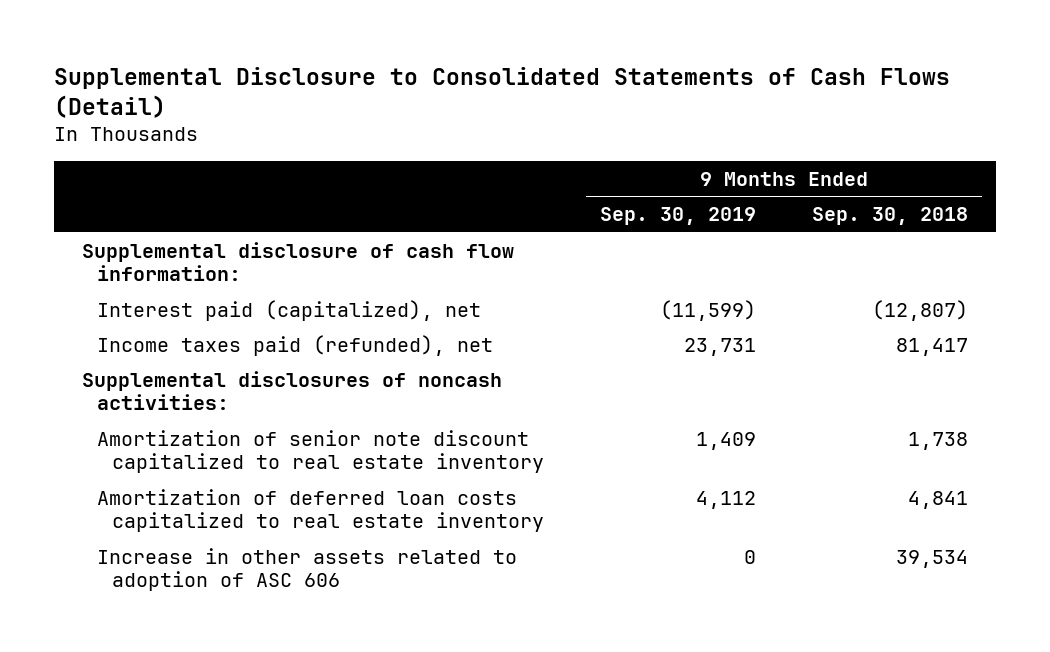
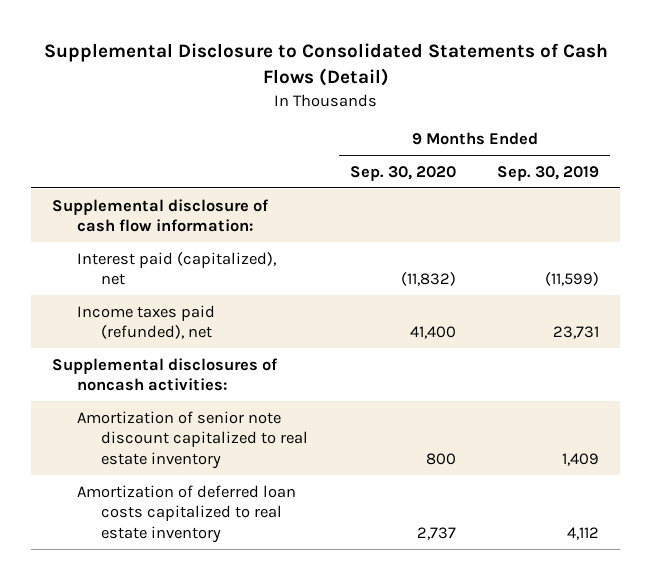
- | 9 Months Ended Sep. 30, 2019 | 9 Months Ended Sep. 30, 2018
+ | 9 Months Ended Sep. 30, 2020 | 9 Months Ended Sep. 30, 2019
- Increase in other assets related to adoption of ASC 606 | 0 | 39,534

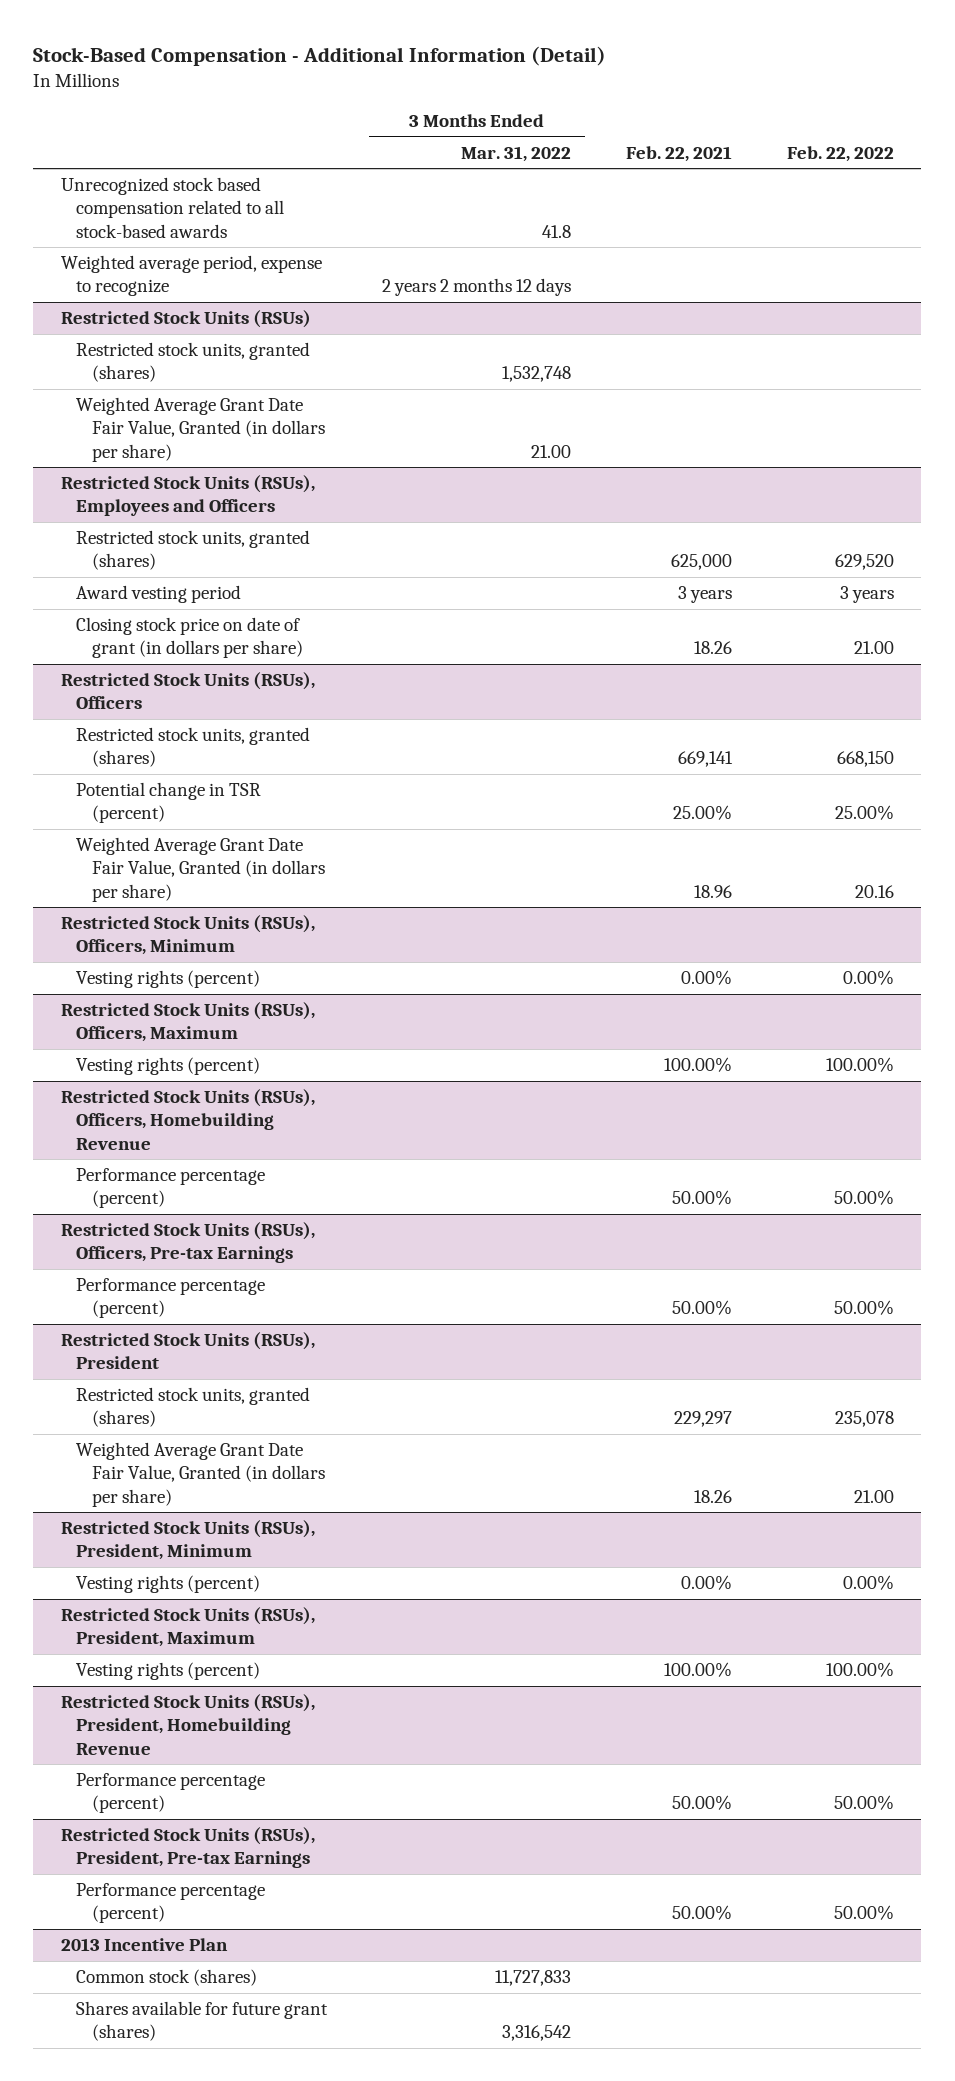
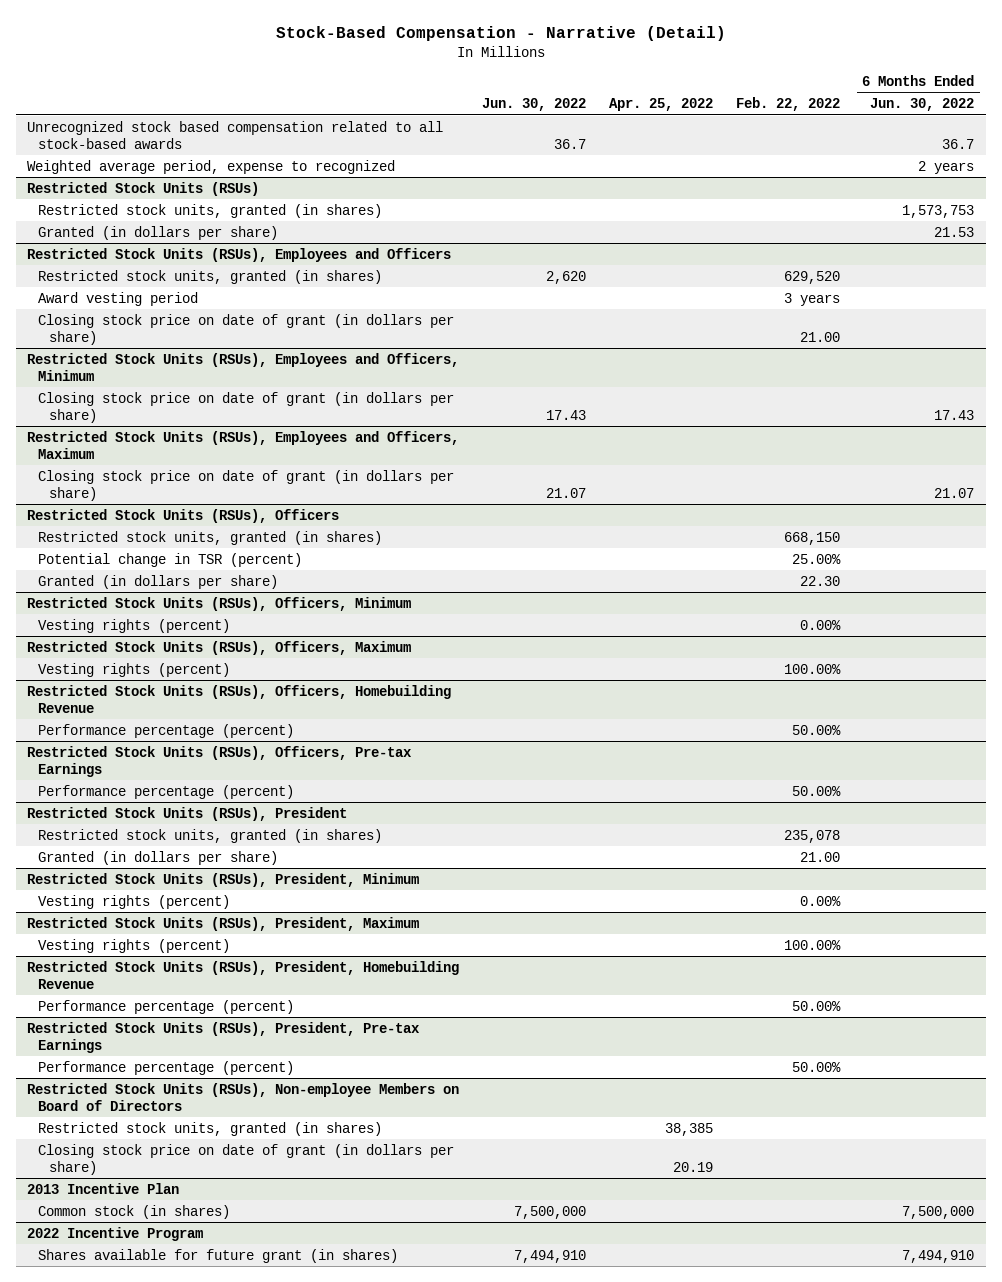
- Stock-Based Compensation - Additional Information (Detail)
+ Stock-Based Compensation - Narrative (Detail)
- | 3 Months Ended Mar. 31, 2022 | Feb. 22, 2021 | Feb. 22, 2022
+ | Jun. 30, 2022 | Apr. 25, 2022 | Feb. 22, 2022 | 6 Months Ended Jun. 30, 2022
- Weighted average period, expense to recognize | 2 years 2 months 12 days | |
+ Weighted average period, expense to recognized | | | | 2 years
@ Restricted Stock Units (RSUs)
- Restricted stock units, granted (shares) | 1,532,748 | |
- Weighted Average Grant Date Fair Value, Granted (in dollars per share) | 21.00 | |
+ Restricted stock units, granted (in shares) | | | | 1,573,753
+ Granted (in dollars per share) | | | | 21.53
@ Restricted Stock Units (RSUs), Employees and Officers
- Restricted stock units, granted (shares) | | 625,000 | 629,520
+ Restricted stock units, granted (in shares) | 2,620 | | 629,520 |
+ Restricted Stock Units (RSUs), Employees and Officers, Minimum
+ Closing stock price on date of grant (in dollars per share) | 17.43 | | | 17.43
+ Restricted Stock Units (RSUs), Employees and Officers, Maximum
+ Closing stock price on date of grant (in dollars per share) | 21.07 | | | 21.07
@ Restricted Stock Units (RSUs), Officers
- Restricted stock units, granted (shares) | | 669,141 | 668,150
+ Restricted stock units, granted (in shares) | | | 668,150 |
- Weighted Average Grant Date Fair Value, Granted (in dollars per share) | | 18.96 | 20.16
+ Granted (in dollars per share) | | | 22.30 |
@ Restricted Stock Units (RSUs), President
- Restricted stock units, granted (shares) | | 229,297 | 235,078
- Weighted Average Grant Date Fair Value, Granted (in dollars per share) | | 18.26 | 21.00
+ Restricted stock units, granted (in shares) | | | 235,078 |
+ Granted (in dollars per share) | | | 21.00 |
+ Restricted Stock Units (RSUs), Non-employee Members on Board of Directors
+ Restricted stock units, granted (in shares) | | 38,385 | |
+ Closing stock price on date of grant (in dollars per share) | | 20.19 | |
@ 2013 Incentive Plan
- Common stock (shares) | 11,727,833 | |
- Shares available for future grant (shares) | 3,316,542 | |
+ Common stock (in shares) | 7,500,000 | | | 7,500,000
+ 2022 Incentive Program
+ Shares available for future grant (in shares) | 7,494,910 | | | 7,494,910

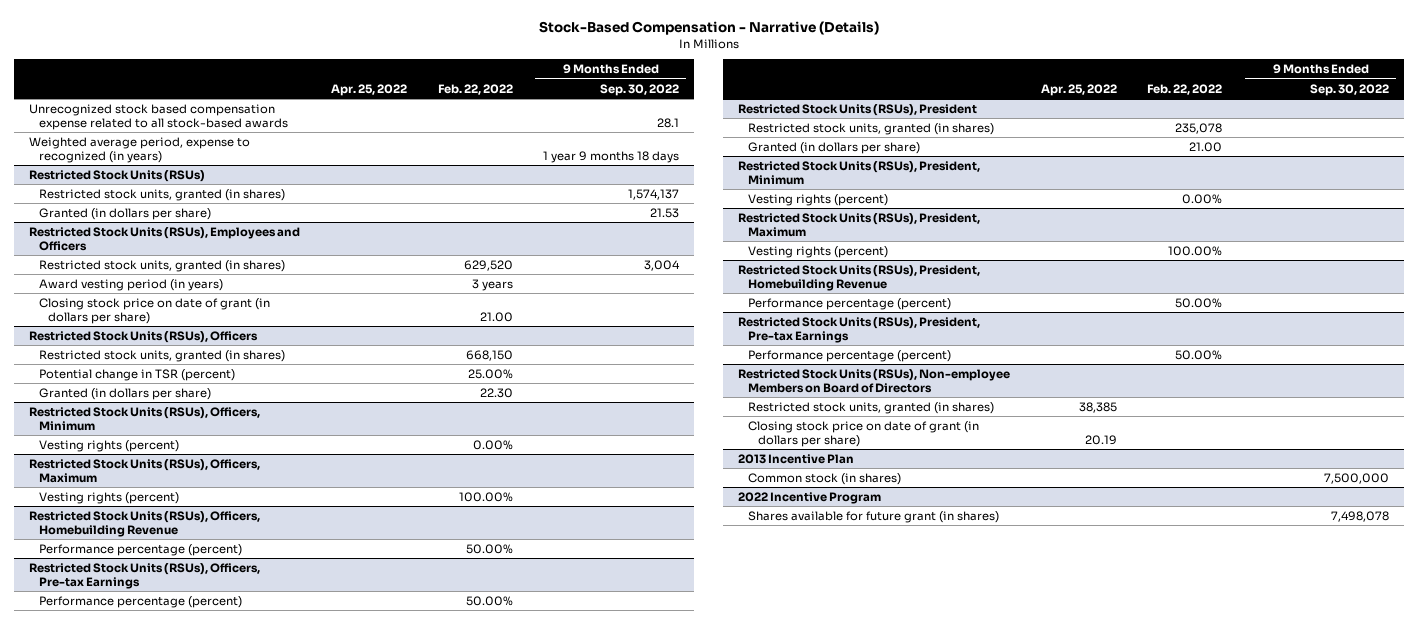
- Stock-Based Compensation - Narrative (Detail)
+ Stock-Based Compensation - Narrative (Details)
- | Jun. 30, 2022 | Apr. 25, 2022 | Feb. 22, 2022 | 6 Months Ended Jun. 30, 2022
+ | Apr. 25, 2022 | Feb. 22, 2022 | 9 Months Ended Sep. 30, 2022
- Unrecognized stock based compensation related to all stock-based awards | 36.7 | | | 36.7
- Weighted average period, expense to recognized | | | | 2 years
+ Unrecognized stock based compensation expense related to all stock-based awards | | | 28.1
+ Weighted average period, expense to recognized (in years) | | | 1 year 9 months 18 days
@ Restricted Stock Units (RSUs), Employees and Officers
- Award vesting period | | | 3 years |
+ Award vesting period (in years) | | 3 years |
- Restricted Stock Units (RSUs), Employees and Officers, Minimum
- Closing stock price on date of grant (in dollars per share) | 17.43 | | | 17.43
- Restricted Stock Units (RSUs), Employees and Officers, Maximum
- Closing stock price on date of grant (in dollars per share) | 21.07 | | | 21.07

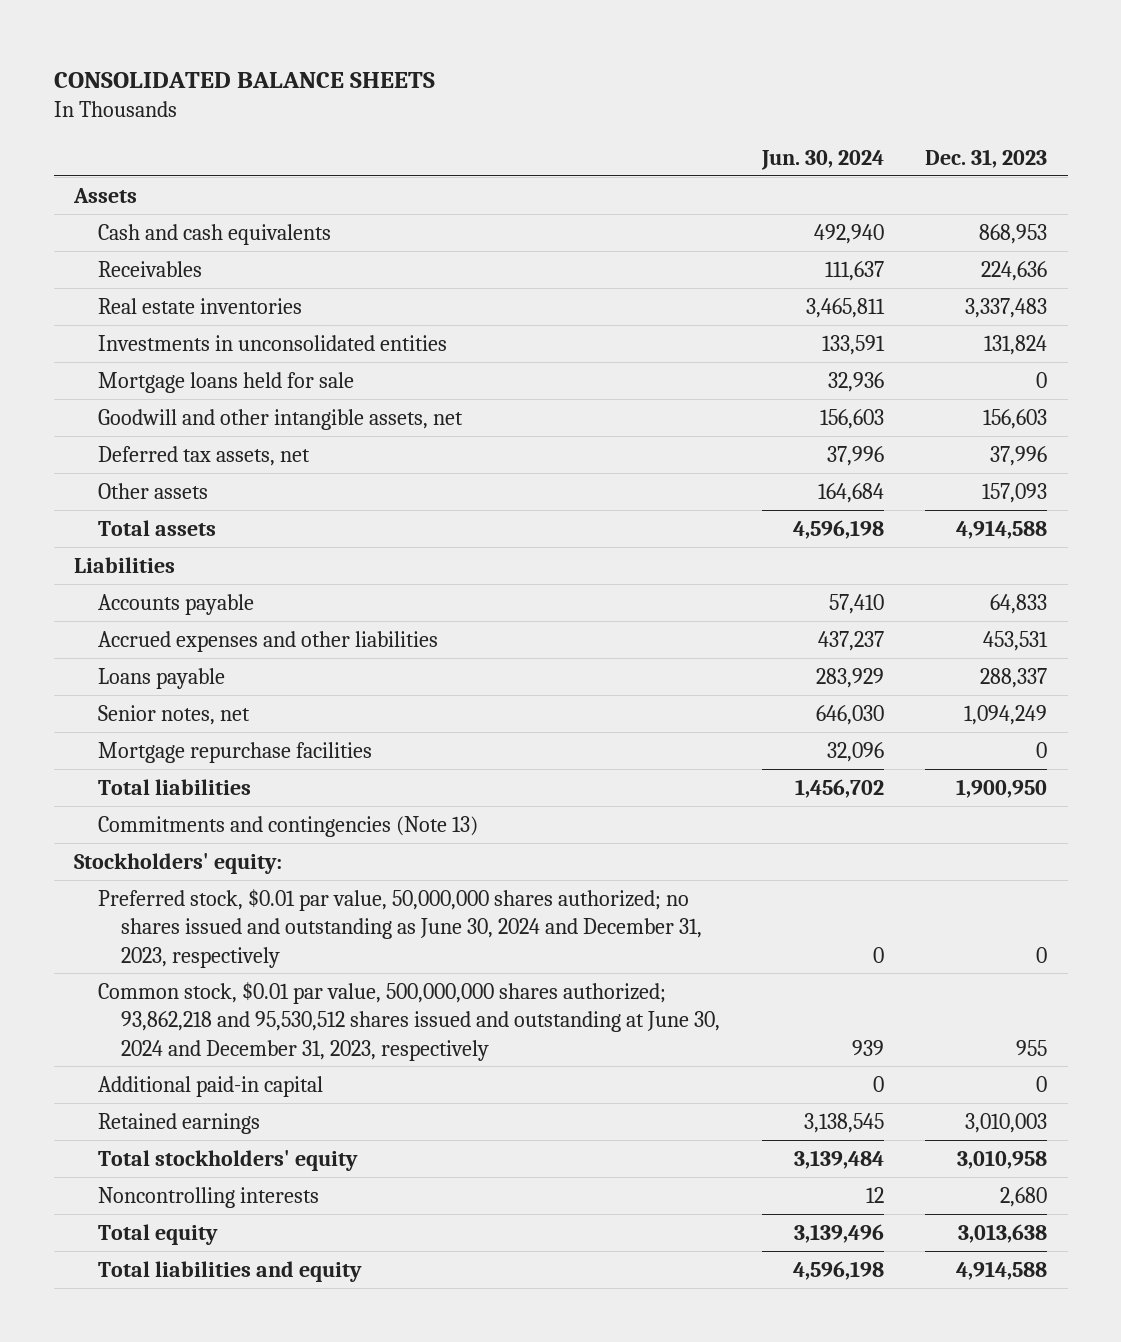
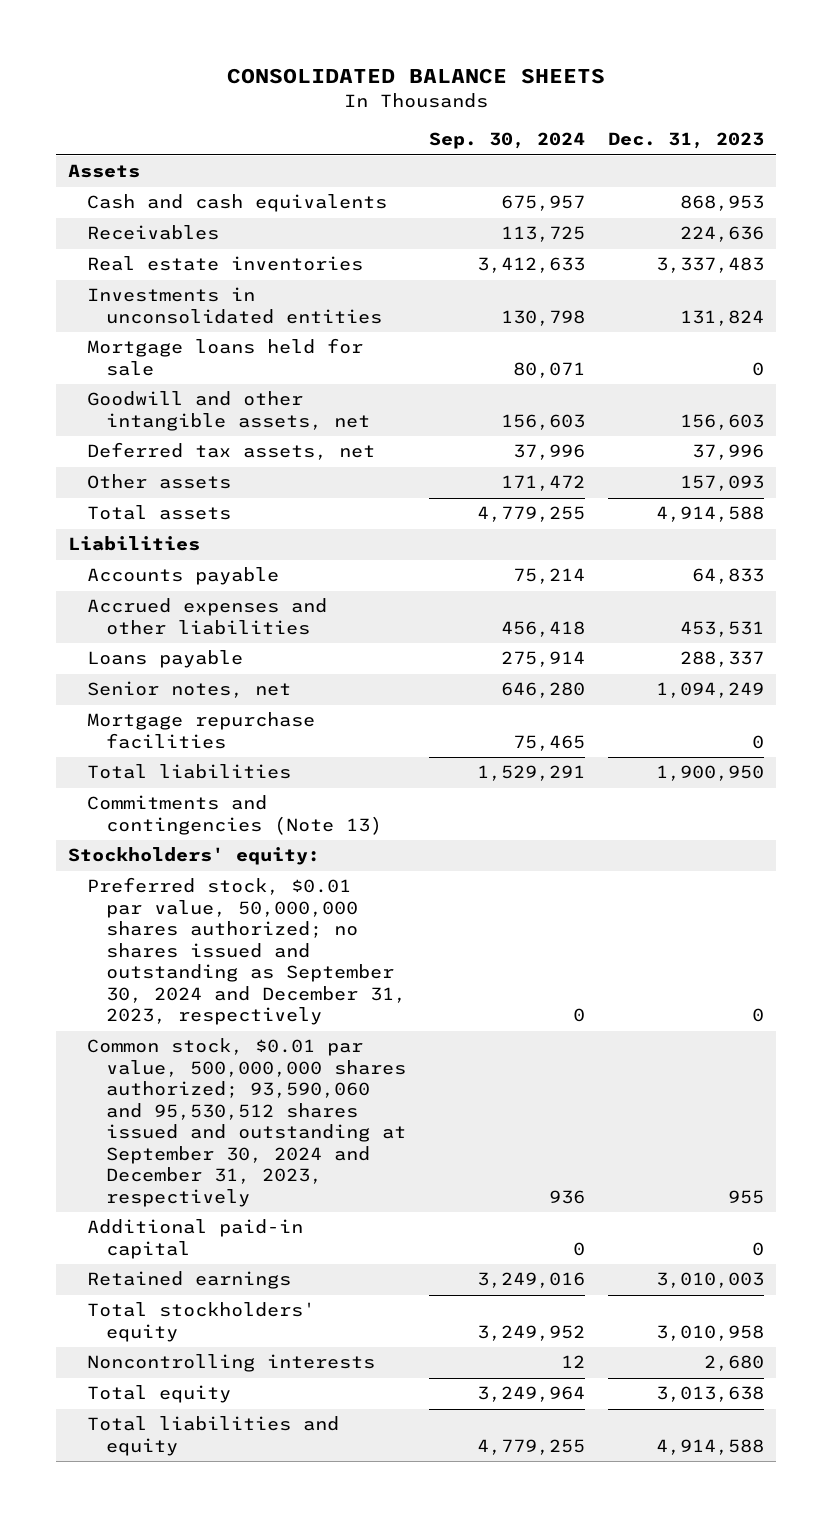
- | Jun. 30, 2024 | Dec. 31, 2023
+ | Sep. 30, 2024 | Dec. 31, 2023
- Preferred stock, $0.01 par value, 50,000,000 shares authorized; no shares issued and outstanding as June 30, 2024 and December 31, 2023, respectively | 0 | 0
- Common stock, $0.01 par value, 500,000,000 shares authorized; 93,862,218 and 95,530,512 shares issued and outstanding at June 30, 2024 and December 31, 2023, respectively | 939 | 955
+ Preferred stock, $0.01 par value, 50,000,000 shares authorized; no shares issued and outstanding as September 30, 2024 and December 31, 2023, respectively | 0 | 0
+ Common stock, $0.01 par value, 500,000,000 shares authorized; 93,590,060 and 95,530,512 shares issued and outstanding at September 30, 2024 and December 31, 2023, respectively | 936 | 955

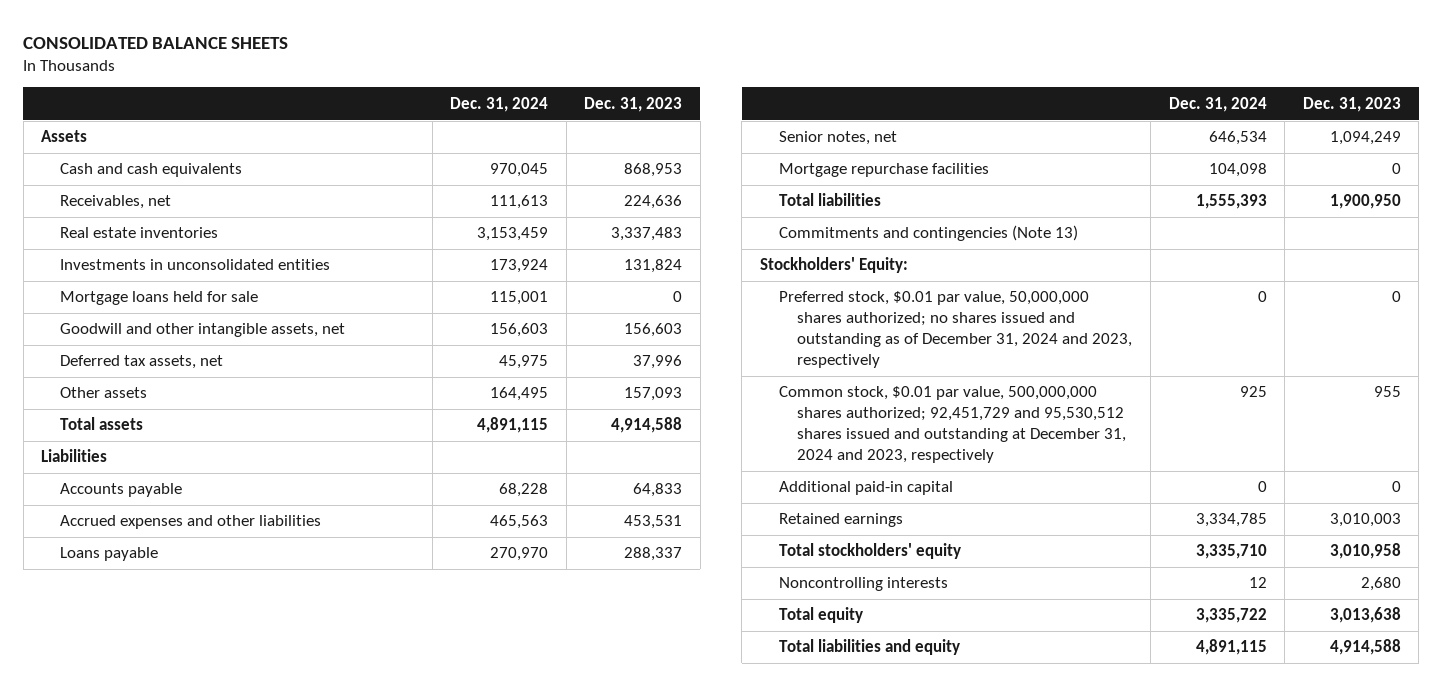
- | Sep. 30, 2024 | Dec. 31, 2023
+ | Dec. 31, 2024 | Dec. 31, 2023
- Receivables | 113,725 | 224,636
+ Receivables, net | 111,613 | 224,636
- Stockholders' equity:
- Preferred stock, $0.01 par value, 50,000,000 shares authorized; no shares issued and outstanding as September 30, 2024 and December 31, 2023, respectively | 0 | 0
- Common stock, $0.01 par value, 500,000,000 shares authorized; 93,590,060 and 95,530,512 shares issued and outstanding at September 30, 2024 and December 31, 2023, respectively | 936 | 955
+ Stockholders' Equity:
+ Preferred stock, $0.01 par value, 50,000,000 shares authorized; no shares issued and outstanding as of December 31, 2024 and 2023, respectively | 0 | 0
+ Common stock, $0.01 par value, 500,000,000 shares authorized; 92,451,729 and 95,530,512 shares issued and outstanding at December 31, 2024 and 2023, respectively | 925 | 955

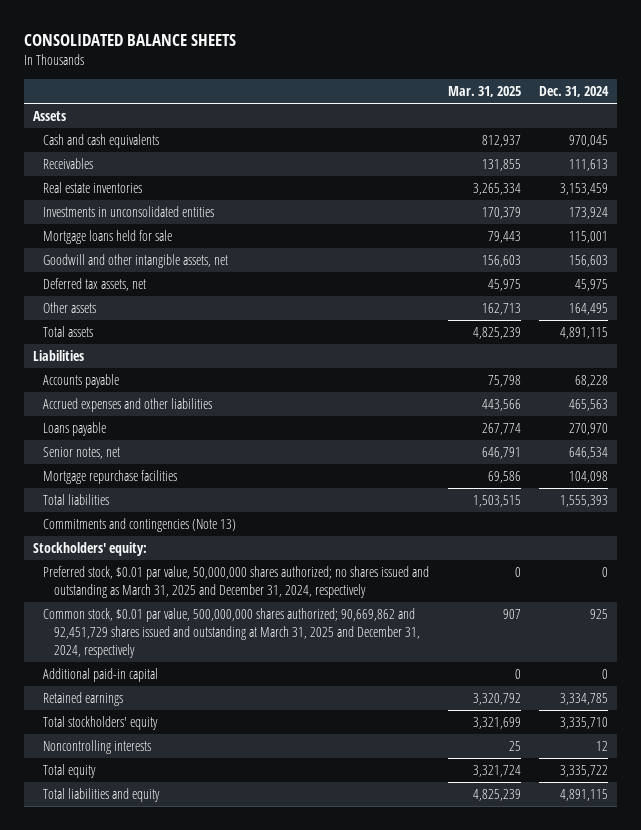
- | Dec. 31, 2024 | Dec. 31, 2023
+ | Mar. 31, 2025 | Dec. 31, 2024
- Receivables, net | 111,613 | 224,636
+ Receivables | 131,855 | 111,613
- Stockholders' Equity:
- Preferred stock, $0.01 par value, 50,000,000 shares authorized; no shares issued and outstanding as of December 31, 2024 and 2023, respectively | 0 | 0
- Common stock, $0.01 par value, 500,000,000 shares authorized; 92,451,729 and 95,530,512 shares issued and outstanding at December 31, 2024 and 2023, respectively | 925 | 955
+ Stockholders' equity:
+ Preferred stock, $0.01 par value, 50,000,000 shares authorized; no shares issued and outstanding as March 31, 2025 and December 31, 2024, respectively | 0 | 0
+ Common stock, $0.01 par value, 500,000,000 shares authorized; 90,669,862 and 92,451,729 shares issued and outstanding at March 31, 2025 and December 31, 2024, respectively | 907 | 925

